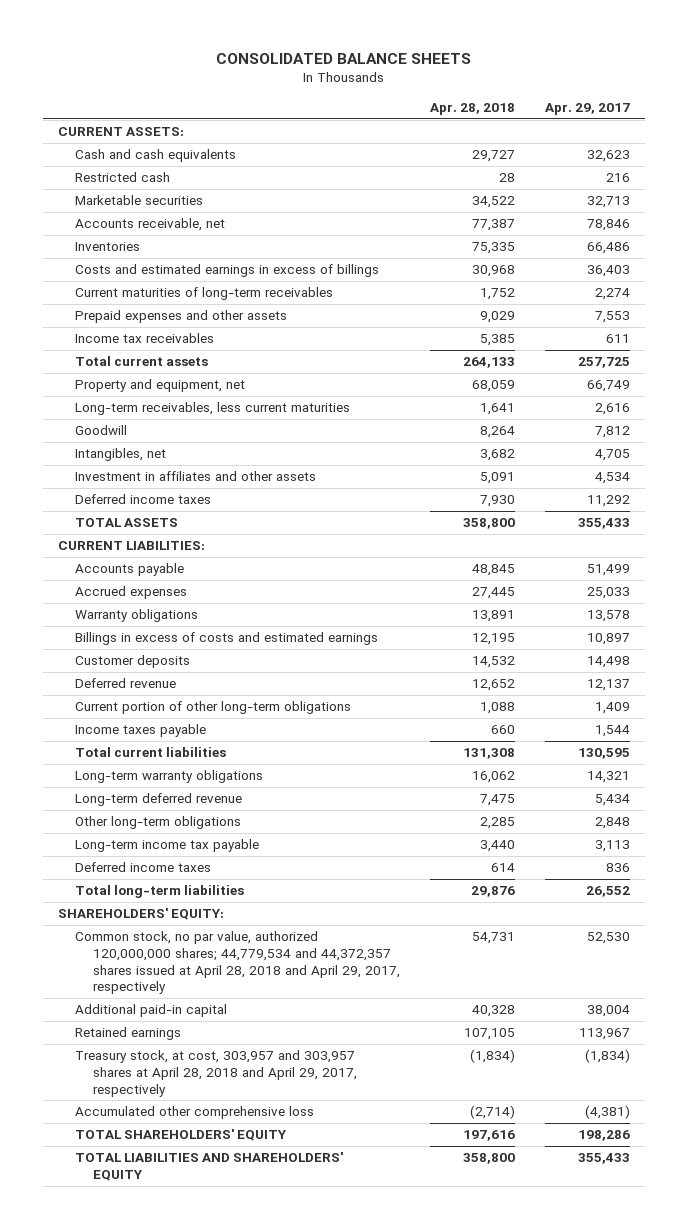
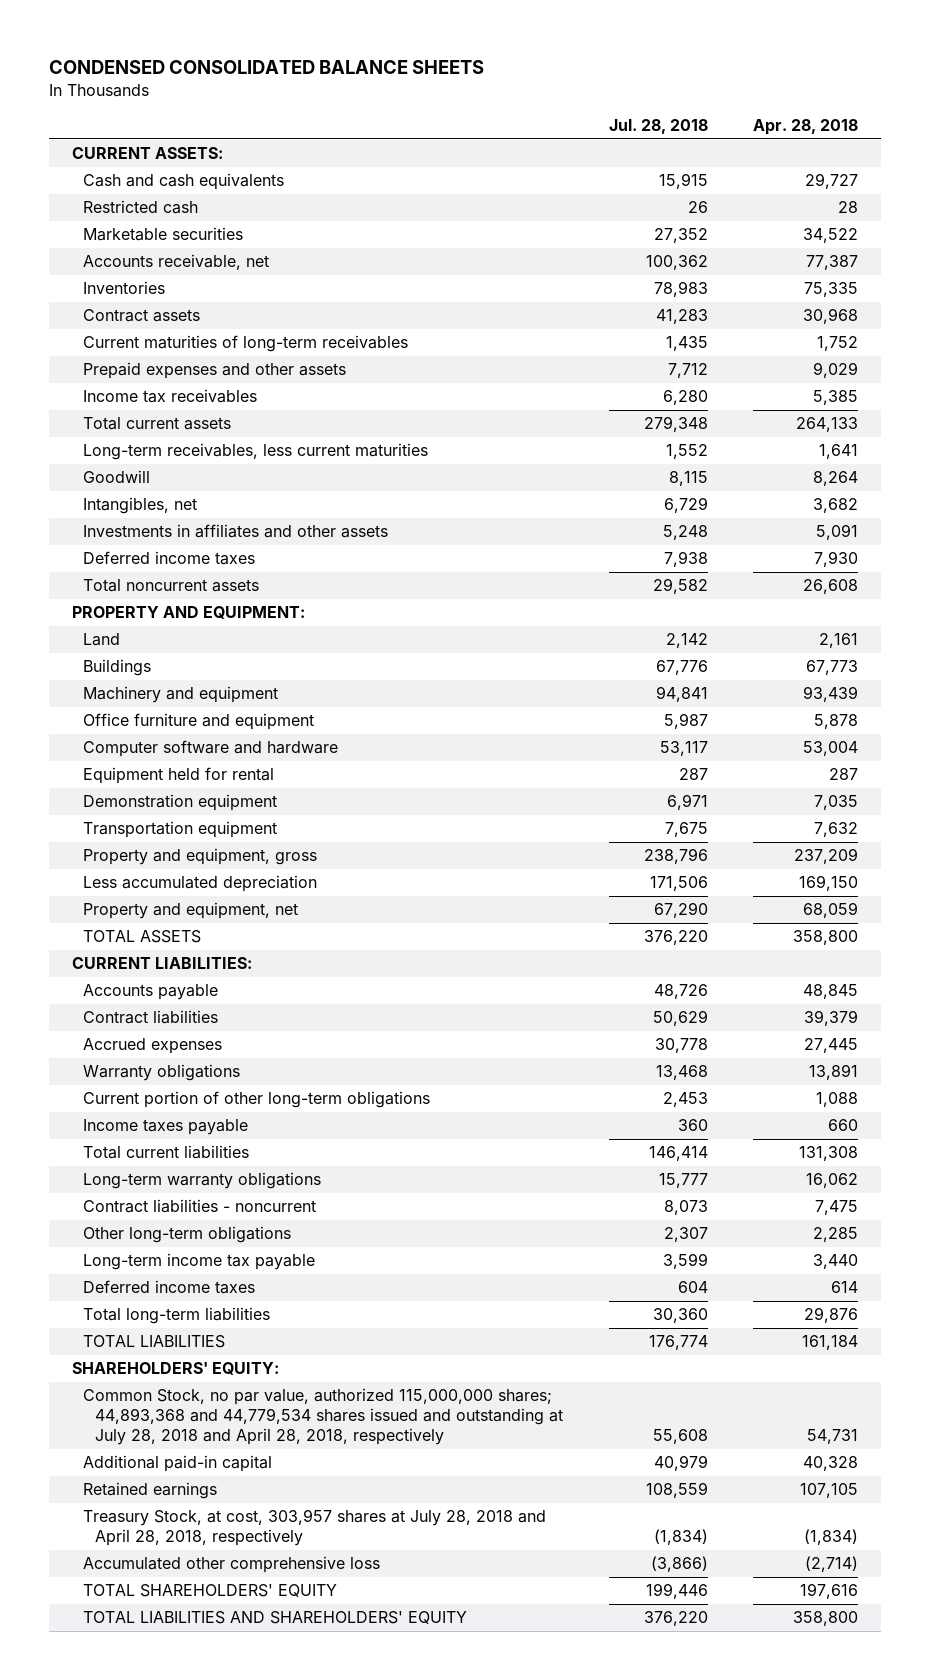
- CONSOLIDATED BALANCE SHEETS
+ CONDENSED CONSOLIDATED BALANCE SHEETS
- | Apr. 28, 2018 | Apr. 29, 2017
+ | Jul. 28, 2018 | Apr. 28, 2018
- Costs and estimated earnings in excess of billings | 30,968 | 36,403
+ Contract assets | 41,283 | 30,968
- Investment in affiliates and other assets | 5,091 | 4,534
+ Investments in affiliates and other assets | 5,248 | 5,091
+ Total noncurrent assets | 29,582 | 26,608
+ PROPERTY AND EQUIPMENT:
+ Land | 2,142 | 2,161
+ Buildings | 67,776 | 67,773
+ Machinery and equipment | 94,841 | 93,439
+ Office furniture and equipment | 5,987 | 5,878
+ Computer software and hardware | 53,117 | 53,004
+ Equipment held for rental | 287 | 287
+ Demonstration equipment | 6,971 | 7,035
+ Transportation equipment | 7,675 | 7,632
+ Property and equipment, gross | 238,796 | 237,209
+ Less accumulated depreciation | 171,506 | 169,150
moved down: Property and equipment, net | 67,290 | 68,059
+ Contract liabilities | 50,629 | 39,379
- Billings in excess of costs and estimated earnings | 12,195 | 10,897
- Customer deposits | 14,532 | 14,498
- Deferred revenue | 12,652 | 12,137
- Long-term deferred revenue | 7,475 | 5,434
+ Contract liabilities - noncurrent | 8,073 | 7,475
+ TOTAL LIABILITIES | 176,774 | 161,184
- Common stock, no par value, authorized 120,000,000 shares; 44,779,534 and 44,372,357 shares issued at April 28, 2018 and April 29, 2017, respectively | 54,731 | 52,530
+ Common Stock, no par value, authorized 115,000,000 shares; 44,893,368 and 44,779,534 shares issued and outstanding at July 28, 2018 and April 28, 2018, respectively | 55,608 | 54,731
- Treasury stock, at cost, 303,957 and 303,957 shares at April 28, 2018 and April 29, 2017, respectively | (1,834) | (1,834)
+ Treasury Stock, at cost, 303,957 shares at July 28, 2018 and April 28, 2018, respectively | (1,834) | (1,834)

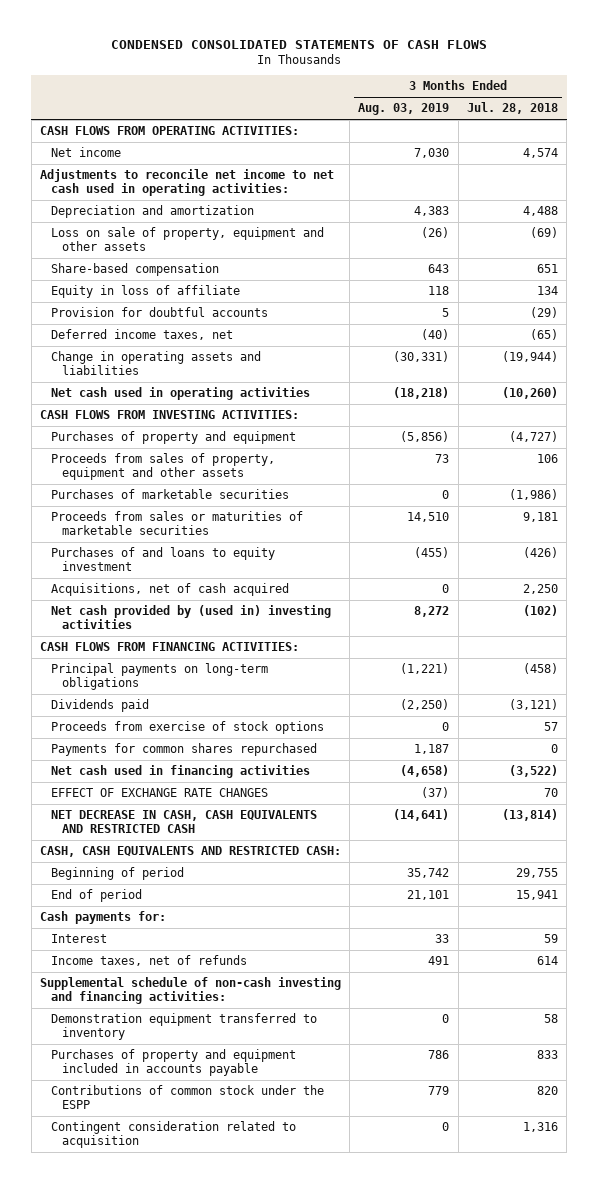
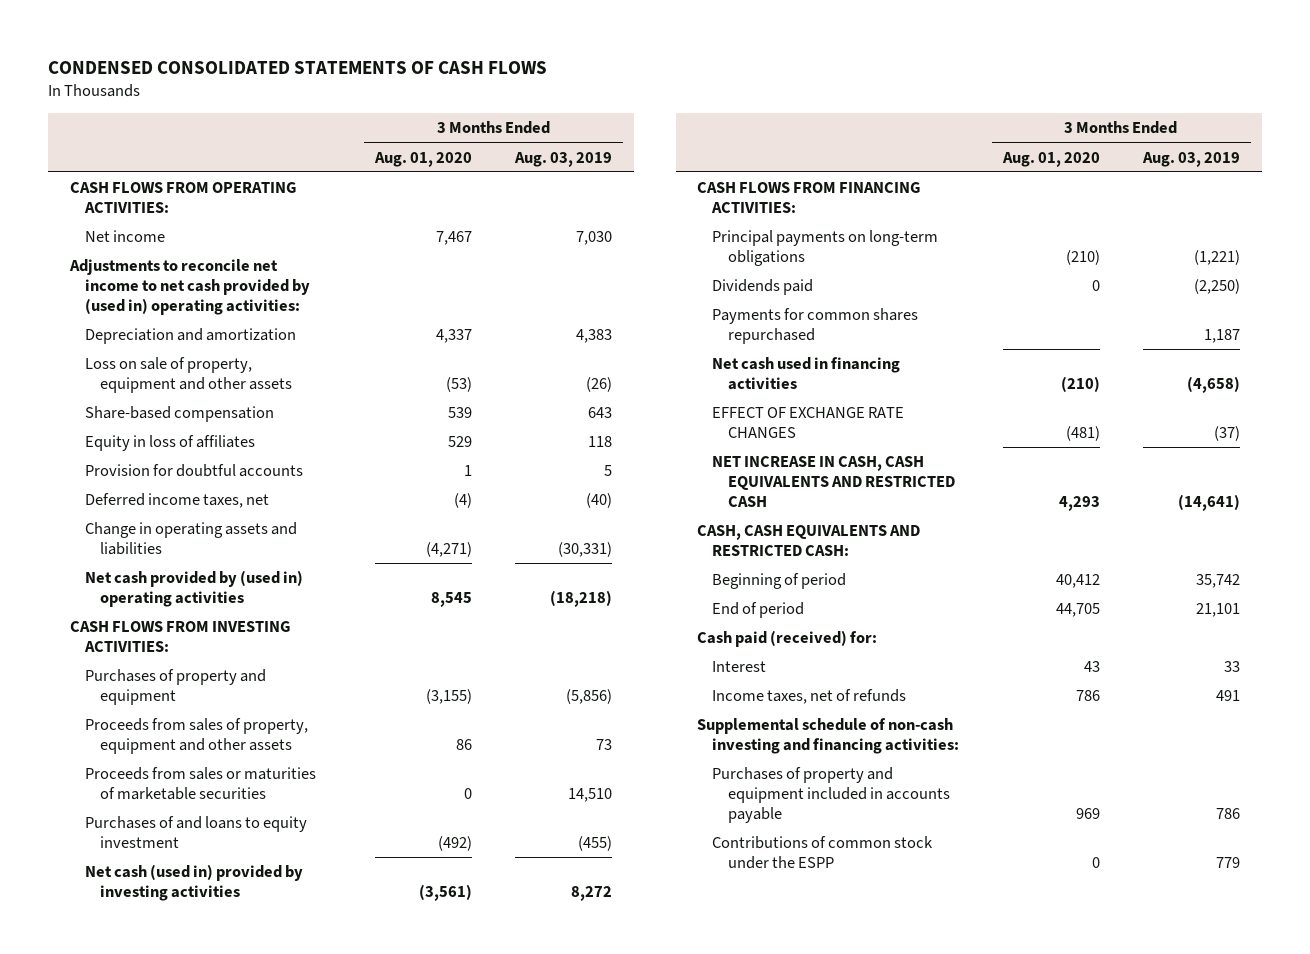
- | 3 Months Ended Aug. 03, 2019 | 3 Months Ended Jul. 28, 2018
+ | 3 Months Ended Aug. 01, 2020 | 3 Months Ended Aug. 03, 2019
- Adjustments to reconcile net income to net cash used in operating activities:
+ Adjustments to reconcile net income to net cash provided by (used in) operating activities:
- Equity in loss of affiliate | 118 | 134
+ Equity in loss of affiliates | 529 | 118
- Net cash used in operating activities | (18,218) | (10,260)
+ Net cash provided by (used in) operating activities | 8,545 | (18,218)
- Purchases of marketable securities | 0 | (1,986)
- Acquisitions, net of cash acquired | 0 | 2,250
- Net cash provided by (used in) investing activities | 8,272 | (102)
+ Net cash (used in) provided by investing activities | (3,561) | 8,272
- Proceeds from exercise of stock options | 0 | 57
- NET DECREASE IN CASH, CASH EQUIVALENTS AND RESTRICTED CASH | (14,641) | (13,814)
+ NET INCREASE IN CASH, CASH EQUIVALENTS AND RESTRICTED CASH | 4,293 | (14,641)
- Cash payments for:
+ Cash paid (received) for:
- Demonstration equipment transferred to inventory | 0 | 58
- Contingent consideration related to acquisition | 0 | 1,316

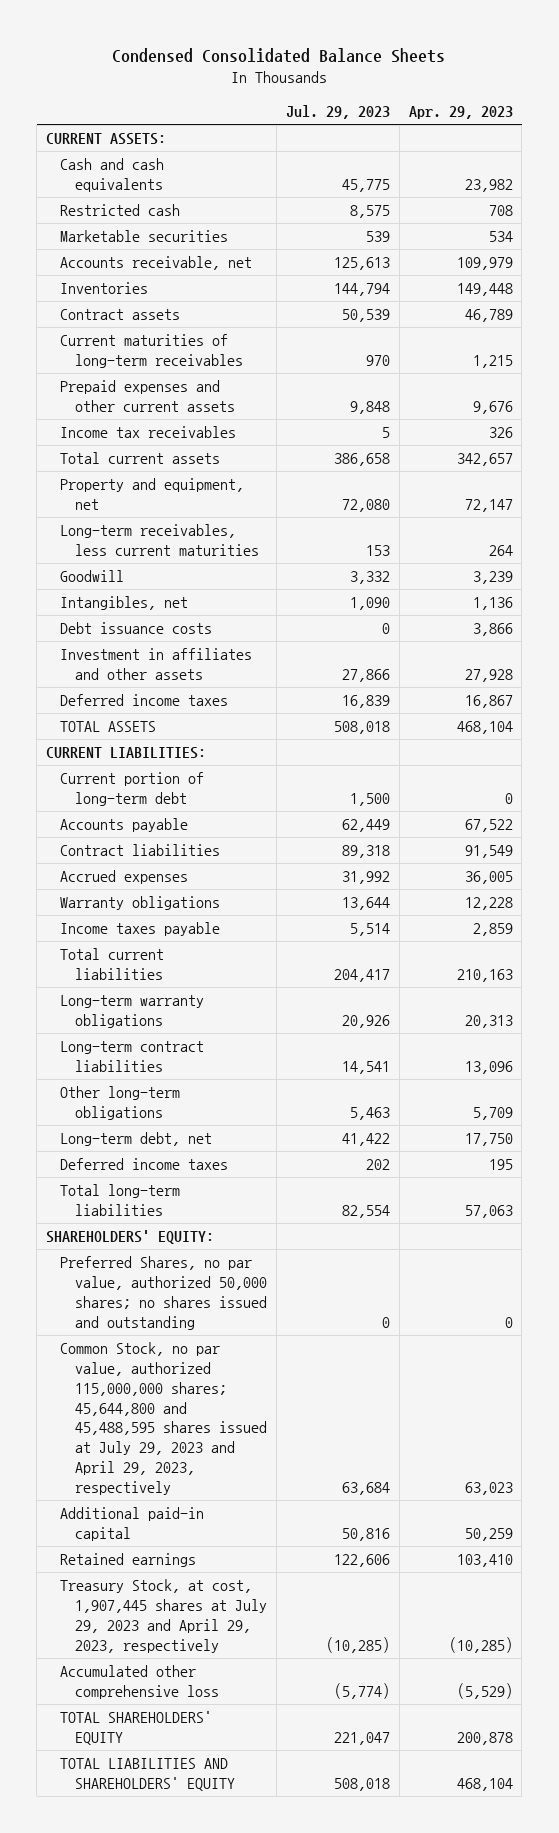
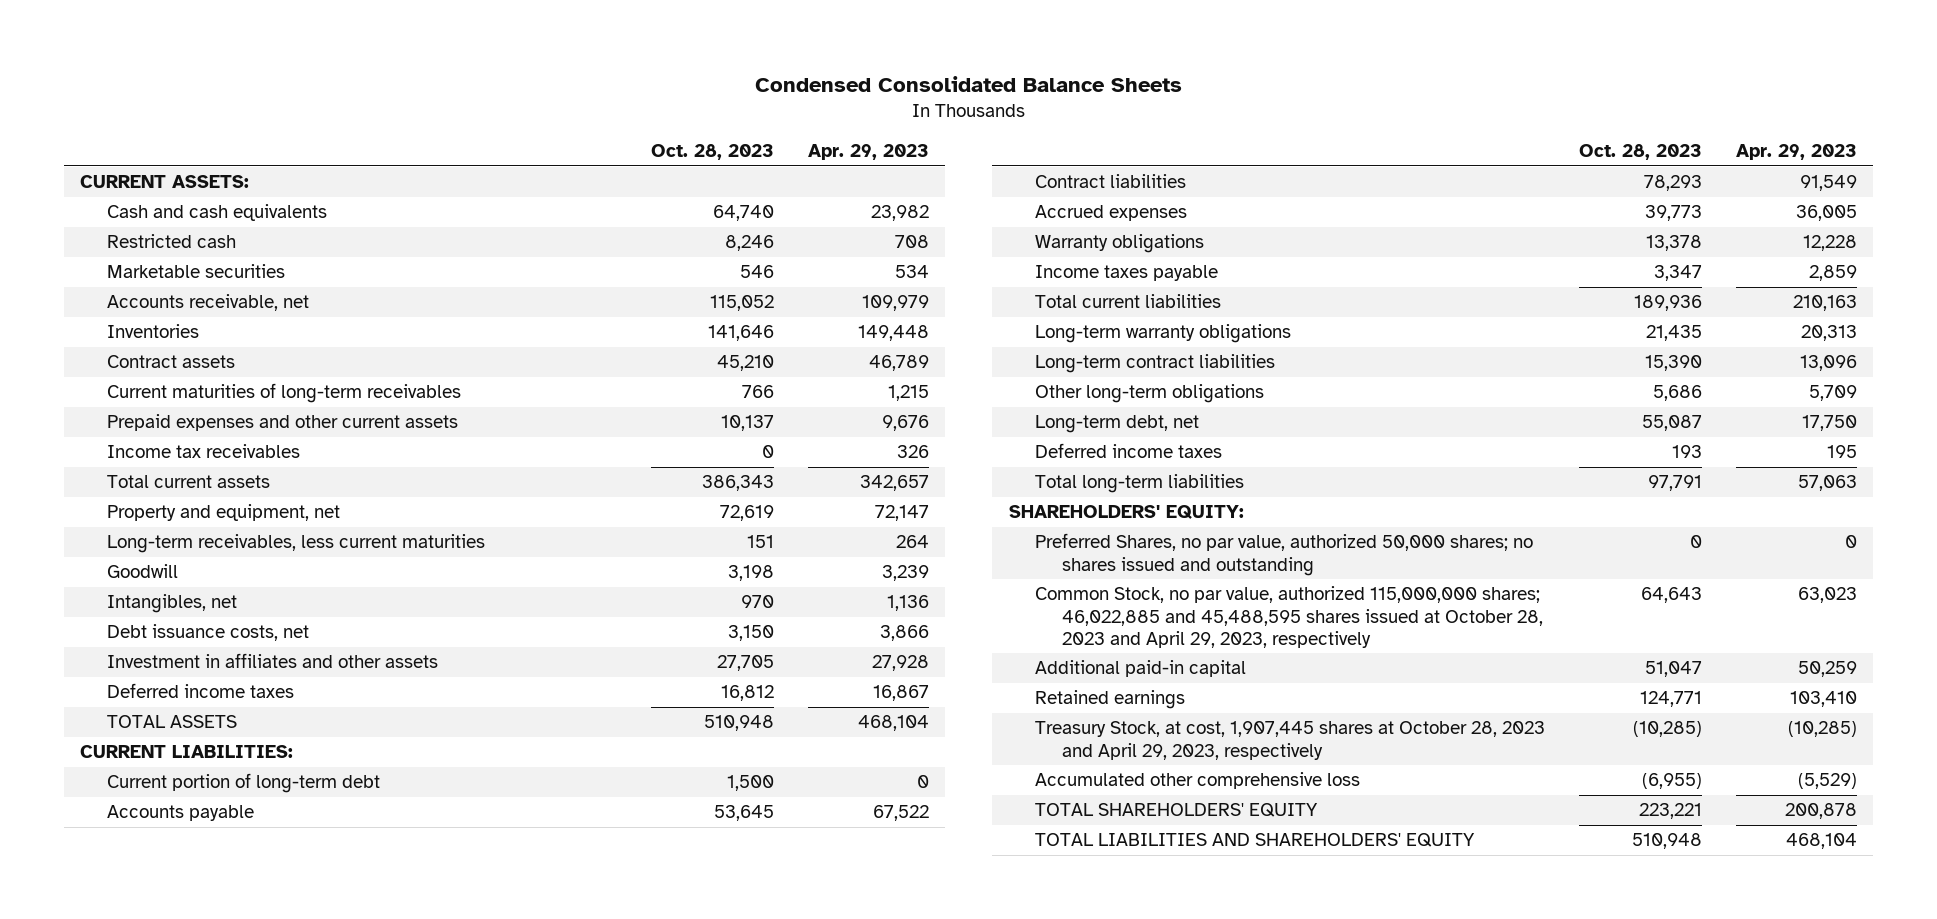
- | Jul. 29, 2023 | Apr. 29, 2023
+ | Oct. 28, 2023 | Apr. 29, 2023
- Debt issuance costs | 0 | 3,866
+ Debt issuance costs, net | 3,150 | 3,866
- Common Stock, no par value, authorized 115,000,000 shares; 45,644,800 and 45,488,595 shares issued at July 29, 2023 and April 29, 2023, respectively | 63,684 | 63,023
+ Common Stock, no par value, authorized 115,000,000 shares; 46,022,885 and 45,488,595 shares issued at October 28, 2023 and April 29, 2023, respectively | 64,643 | 63,023
- Treasury Stock, at cost, 1,907,445 shares at July 29, 2023 and April 29, 2023, respectively | (10,285) | (10,285)
+ Treasury Stock, at cost, 1,907,445 shares at October 28, 2023 and April 29, 2023, respectively | (10,285) | (10,285)

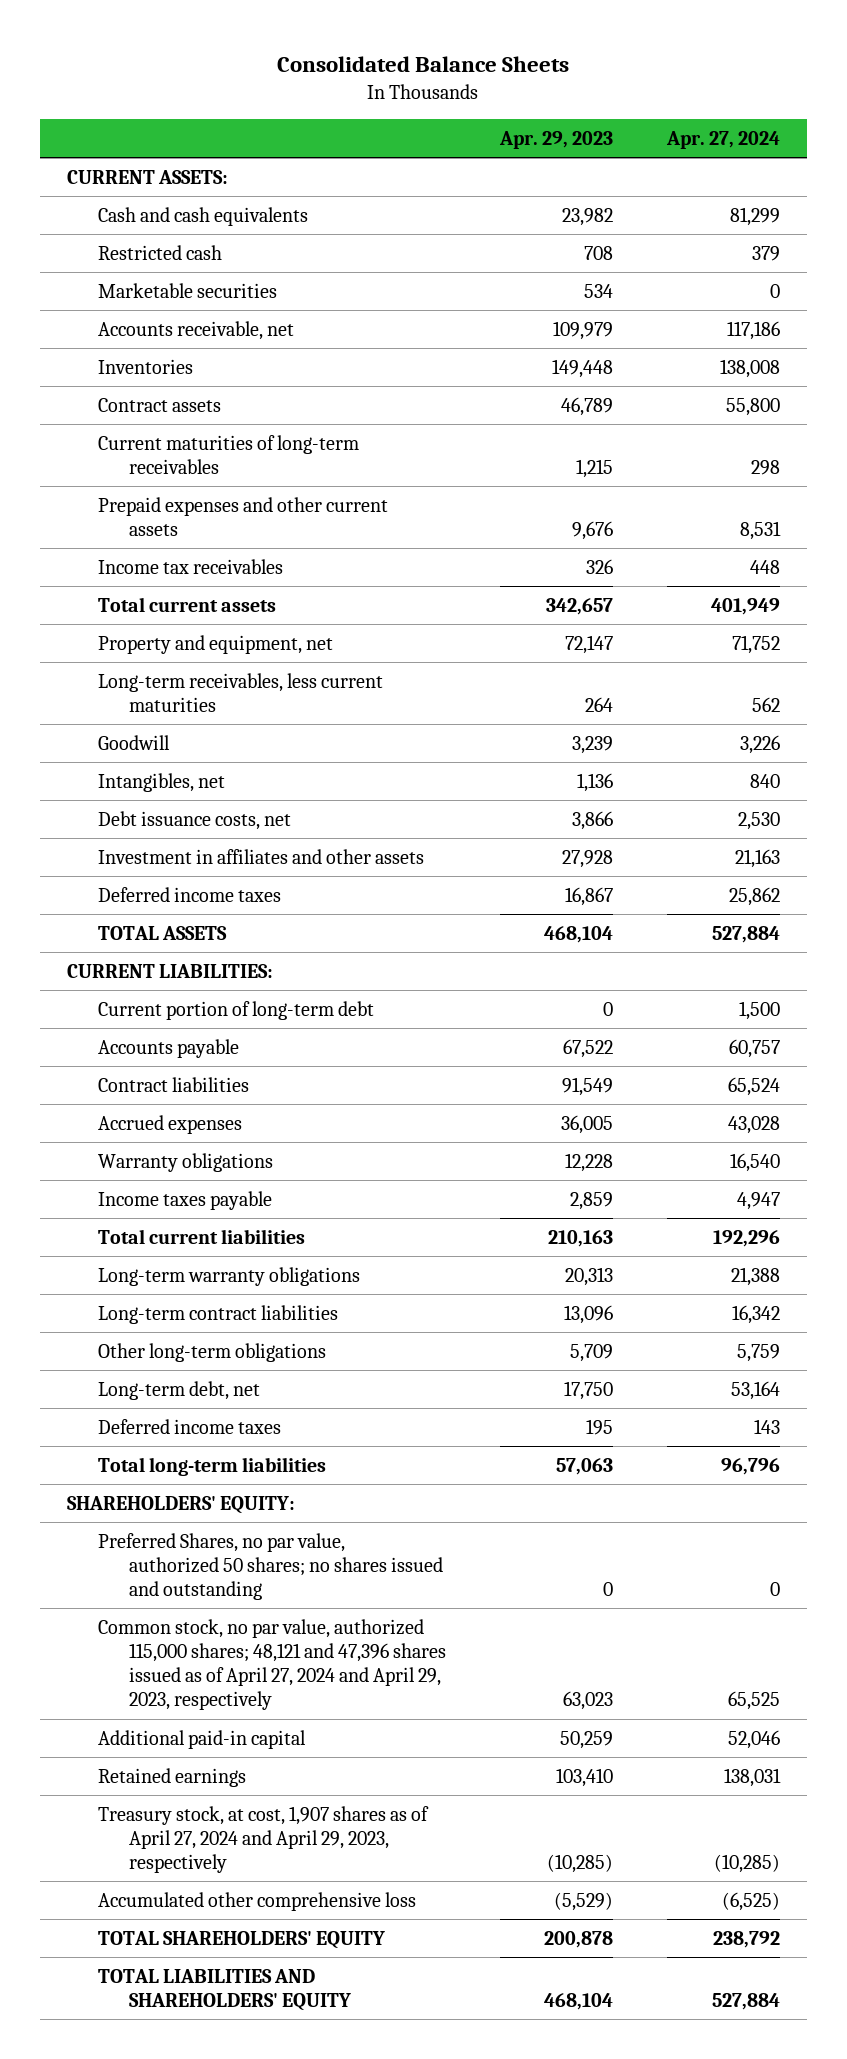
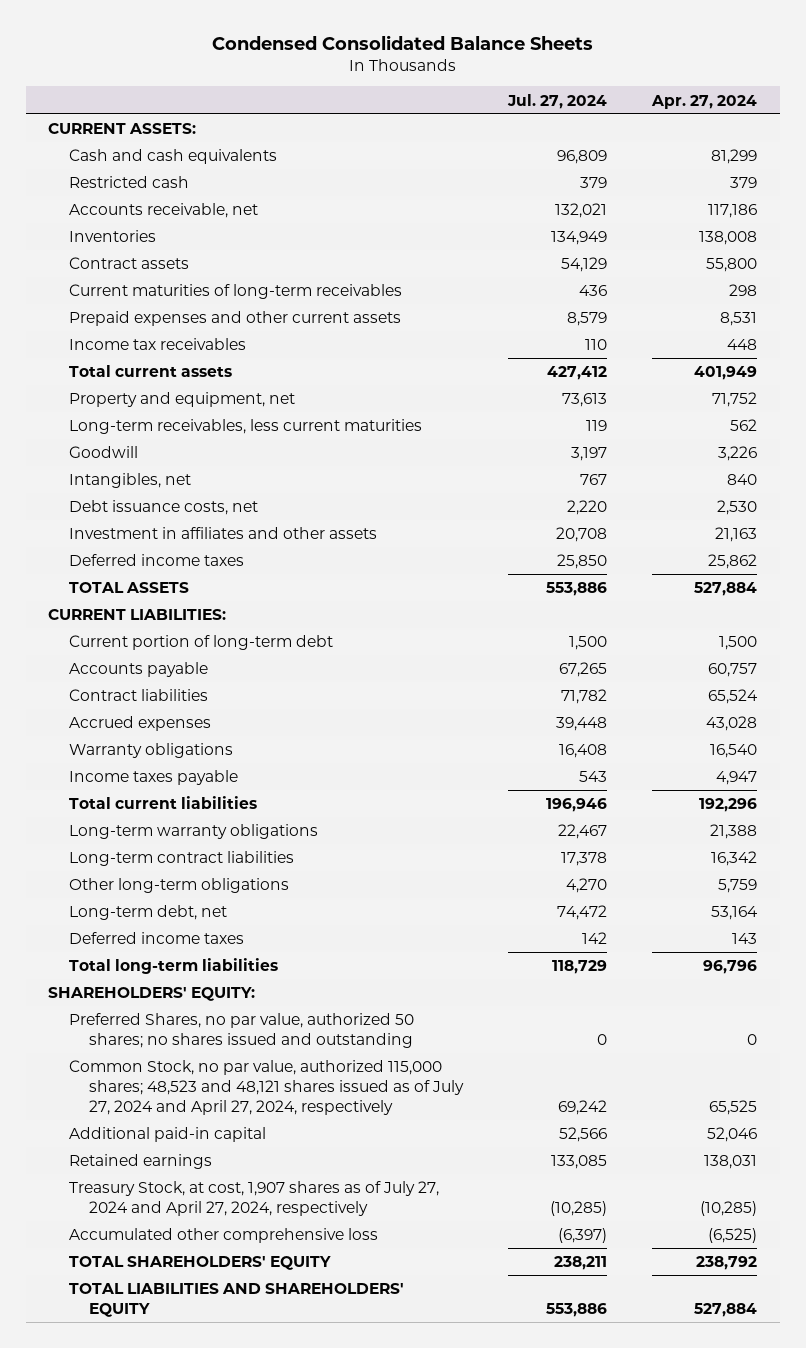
- Consolidated Balance Sheets
+ Condensed Consolidated Balance Sheets
- | Apr. 29, 2023 | Apr. 27, 2024
+ | Jul. 27, 2024 | Apr. 27, 2024
- Marketable securities | 534 | 0
- Common stock, no par value, authorized 115,000 shares; 48,121 and 47,396 shares issued as of April 27, 2024 and April 29, 2023, respectively | 63,023 | 65,525
+ Common Stock, no par value, authorized 115,000 shares; 48,523 and 48,121 shares issued as of July 27, 2024 and April 27, 2024, respectively | 69,242 | 65,525
- Treasury stock, at cost, 1,907 shares as of April 27, 2024 and April 29, 2023, respectively | (10,285) | (10,285)
+ Treasury Stock, at cost, 1,907 shares as of July 27, 2024 and April 27, 2024, respectively | (10,285) | (10,285)

